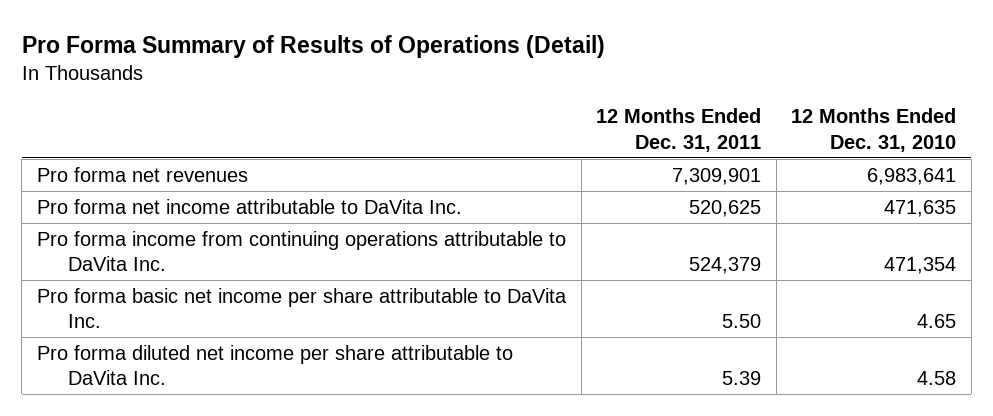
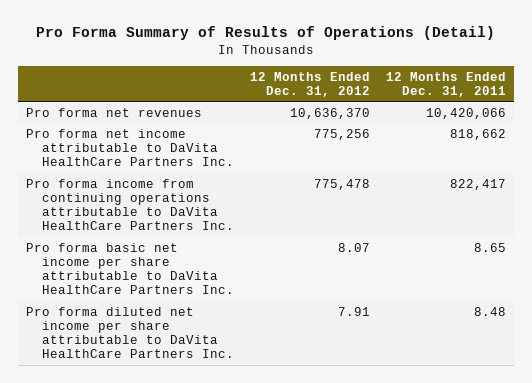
- | 12 Months Ended Dec. 31, 2011 | 12 Months Ended Dec. 31, 2010
+ | 12 Months Ended Dec. 31, 2012 | 12 Months Ended Dec. 31, 2011
- Pro forma net revenues | 7,309,901 | 6,983,641
- Pro forma net income attributable to DaVita Inc. | 520,625 | 471,635
- Pro forma income from continuing operations attributable to DaVita Inc. | 524,379 | 471,354
- Pro forma basic net income per share attributable to DaVita Inc. | 5.50 | 4.65
- Pro forma diluted net income per share attributable to DaVita Inc. | 5.39 | 4.58
+ Pro forma net revenues | 10,636,370 | 10,420,066
+ Pro forma net income attributable to DaVita HealthCare Partners Inc. | 775,256 | 818,662
+ Pro forma income from continuing operations attributable to DaVita HealthCare Partners Inc. | 775,478 | 822,417
+ Pro forma basic net income per share attributable to DaVita HealthCare Partners Inc. | 8.07 | 8.65
+ Pro forma diluted net income per share attributable to DaVita HealthCare Partners Inc. | 7.91 | 8.48

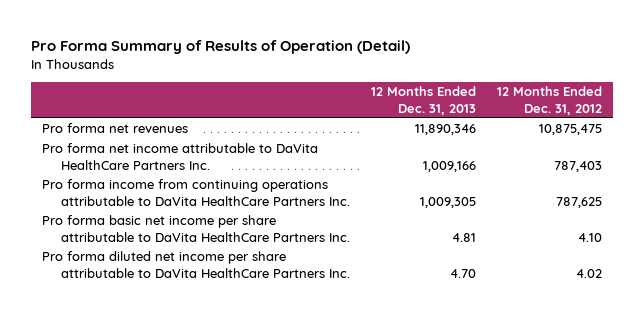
- Pro Forma Summary of Results of Operations (Detail)
+ Pro Forma Summary of Results of Operation (Detail)
- | 12 Months Ended Dec. 31, 2012 | 12 Months Ended Dec. 31, 2011
+ | 12 Months Ended Dec. 31, 2013 | 12 Months Ended Dec. 31, 2012
- Pro forma net revenues | 10,636,370 | 10,420,066
- Pro forma net income attributable to DaVita HealthCare Partners Inc. | 775,256 | 818,662
- Pro forma income from continuing operations attributable to DaVita HealthCare Partners Inc. | 775,478 | 822,417
- Pro forma basic net income per share attributable to DaVita HealthCare Partners Inc. | 8.07 | 8.65
- Pro forma diluted net income per share attributable to DaVita HealthCare Partners Inc. | 7.91 | 8.48
+ Pro forma net revenues | 11,890,346 | 10,875,475
+ Pro forma net income attributable to DaVita HealthCare Partners Inc. | 1,009,166 | 787,403
+ Pro forma income from continuing operations attributable to DaVita HealthCare Partners Inc. | 1,009,305 | 787,625
+ Pro forma basic net income per share attributable to DaVita HealthCare Partners Inc. | 4.81 | 4.10
+ Pro forma diluted net income per share attributable to DaVita HealthCare Partners Inc. | 4.70 | 4.02

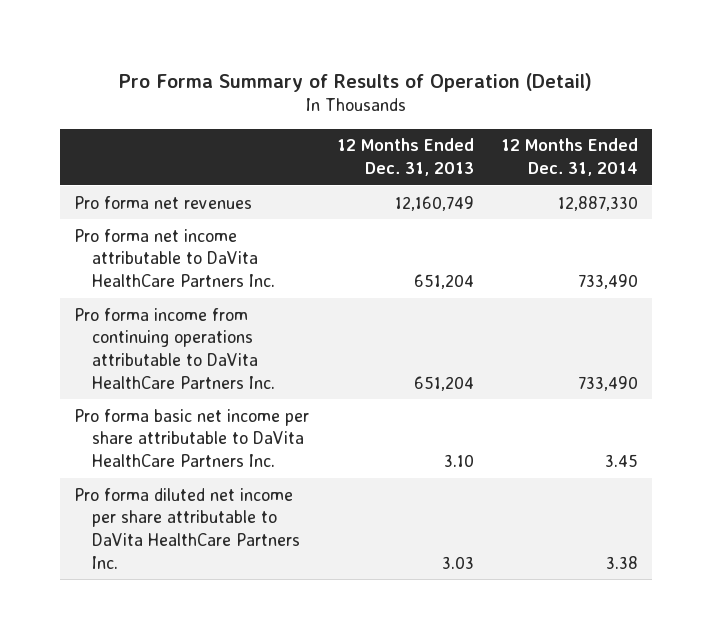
- | 12 Months Ended Dec. 31, 2013 | 12 Months Ended Dec. 31, 2012
+ | 12 Months Ended Dec. 31, 2013 | 12 Months Ended Dec. 31, 2014
- Pro forma net revenues | 11,890,346 | 10,875,475
- Pro forma net income attributable to DaVita HealthCare Partners Inc. | 1,009,166 | 787,403
- Pro forma income from continuing operations attributable to DaVita HealthCare Partners Inc. | 1,009,305 | 787,625
- Pro forma basic net income per share attributable to DaVita HealthCare Partners Inc. | 4.81 | 4.10
- Pro forma diluted net income per share attributable to DaVita HealthCare Partners Inc. | 4.70 | 4.02
+ Pro forma net revenues | 12,160,749 | 12,887,330
+ Pro forma net income attributable to DaVita HealthCare Partners Inc. | 651,204 | 733,490
+ Pro forma income from continuing operations attributable to DaVita HealthCare Partners Inc. | 651,204 | 733,490
+ Pro forma basic net income per share attributable to DaVita HealthCare Partners Inc. | 3.10 | 3.45
+ Pro forma diluted net income per share attributable to DaVita HealthCare Partners Inc. | 3.03 | 3.38

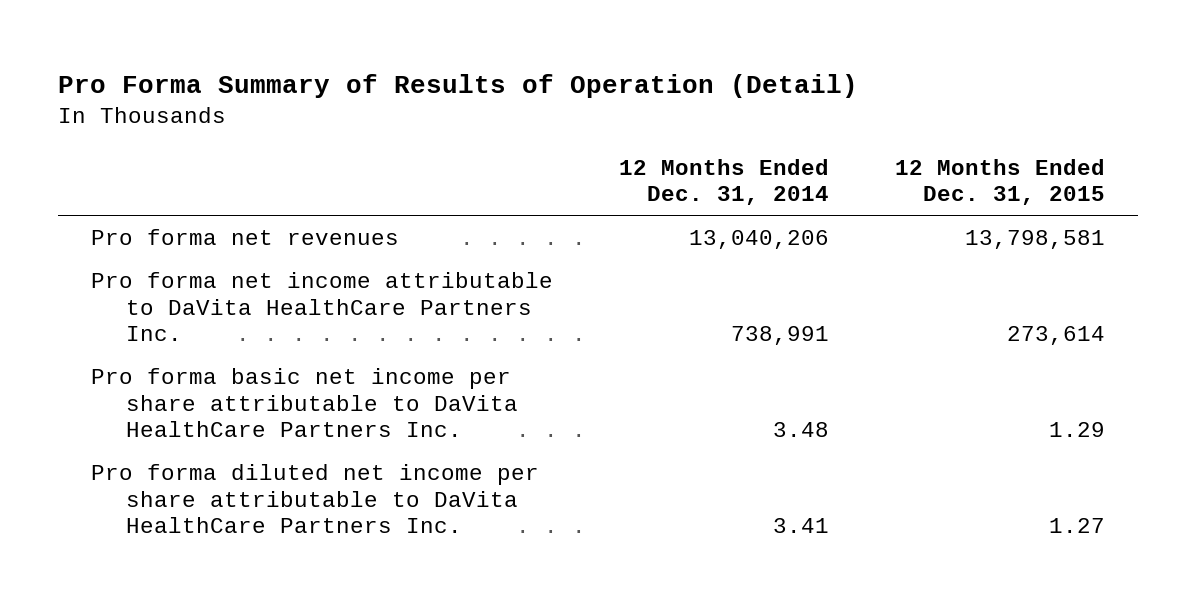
- | 12 Months Ended Dec. 31, 2013 | 12 Months Ended Dec. 31, 2014
+ | 12 Months Ended Dec. 31, 2014 | 12 Months Ended Dec. 31, 2015
- Pro forma net revenues | 12,160,749 | 12,887,330
- Pro forma net income attributable to DaVita HealthCare Partners Inc. | 651,204 | 733,490
- Pro forma income from continuing operations attributable to DaVita HealthCare Partners Inc. | 651,204 | 733,490
- Pro forma basic net income per share attributable to DaVita HealthCare Partners Inc. | 3.10 | 3.45
- Pro forma diluted net income per share attributable to DaVita HealthCare Partners Inc. | 3.03 | 3.38
+ Pro forma net revenues | 13,040,206 | 13,798,581
+ Pro forma net income attributable to DaVita HealthCare Partners Inc. | 738,991 | 273,614
+ Pro forma basic net income per share attributable to DaVita HealthCare Partners Inc. | 3.48 | 1.29
+ Pro forma diluted net income per share attributable to DaVita HealthCare Partners Inc. | 3.41 | 1.27

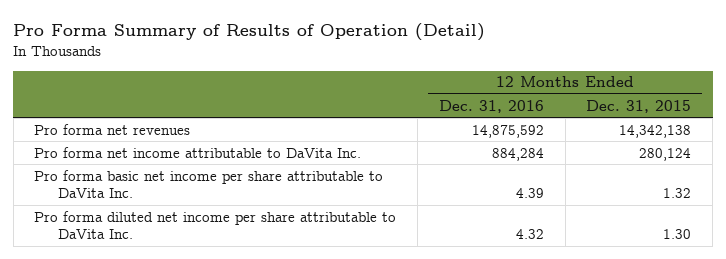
- | 12 Months Ended Dec. 31, 2014 | 12 Months Ended Dec. 31, 2015
+ | 12 Months Ended Dec. 31, 2016 | 12 Months Ended Dec. 31, 2015
- Pro forma net revenues | 13,040,206 | 13,798,581
- Pro forma net income attributable to DaVita HealthCare Partners Inc. | 738,991 | 273,614
- Pro forma basic net income per share attributable to DaVita HealthCare Partners Inc. | 3.48 | 1.29
- Pro forma diluted net income per share attributable to DaVita HealthCare Partners Inc. | 3.41 | 1.27
+ Pro forma net revenues | 14,875,592 | 14,342,138
+ Pro forma net income attributable to DaVita Inc. | 884,284 | 280,124
+ Pro forma basic net income per share attributable to DaVita Inc. | 4.39 | 1.32
+ Pro forma diluted net income per share attributable to DaVita Inc. | 4.32 | 1.30

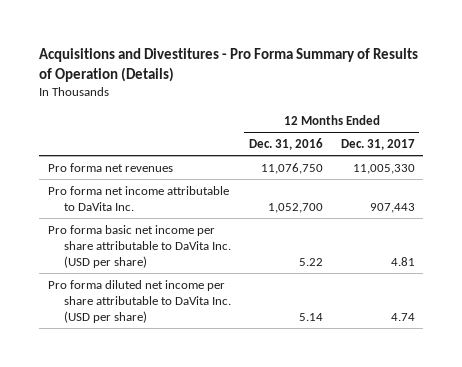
- Pro Forma Summary of Results of Operation (Detail)
+ Acquisitions and Divestitures - Pro Forma Summary of Results of Operation (Details)
- | 12 Months Ended Dec. 31, 2016 | 12 Months Ended Dec. 31, 2015
+ | 12 Months Ended Dec. 31, 2016 | 12 Months Ended Dec. 31, 2017
- Pro forma net revenues | 14,875,592 | 14,342,138
- Pro forma net income attributable to DaVita Inc. | 884,284 | 280,124
- Pro forma basic net income per share attributable to DaVita Inc. | 4.39 | 1.32
- Pro forma diluted net income per share attributable to DaVita Inc. | 4.32 | 1.30
+ Pro forma net revenues | 11,076,750 | 11,005,330
+ Pro forma net income attributable to DaVita Inc. | 1,052,700 | 907,443
+ Pro forma basic net income per share attributable to DaVita Inc. (USD per share) | 5.22 | 4.81
+ Pro forma diluted net income per share attributable to DaVita Inc. (USD per share) | 5.14 | 4.74

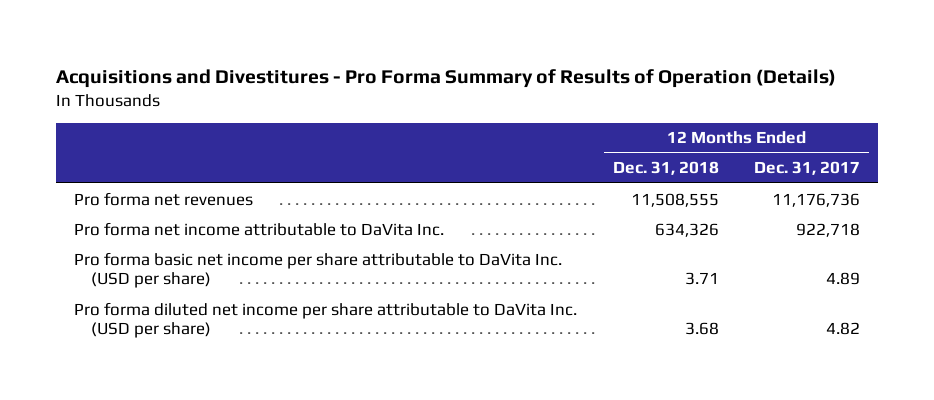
- | 12 Months Ended Dec. 31, 2016 | 12 Months Ended Dec. 31, 2017
+ | 12 Months Ended Dec. 31, 2018 | 12 Months Ended Dec. 31, 2017
- Pro forma net revenues | 11,076,750 | 11,005,330
- Pro forma net income attributable to DaVita Inc. | 1,052,700 | 907,443
- Pro forma basic net income per share attributable to DaVita Inc. (USD per share) | 5.22 | 4.81
- Pro forma diluted net income per share attributable to DaVita Inc. (USD per share) | 5.14 | 4.74
+ Pro forma net revenues | 11,508,555 | 11,176,736
+ Pro forma net income attributable to DaVita Inc. | 634,326 | 922,718
+ Pro forma basic net income per share attributable to DaVita Inc. (USD per share) | 3.71 | 4.89
+ Pro forma diluted net income per share attributable to DaVita Inc. (USD per share) | 3.68 | 4.82

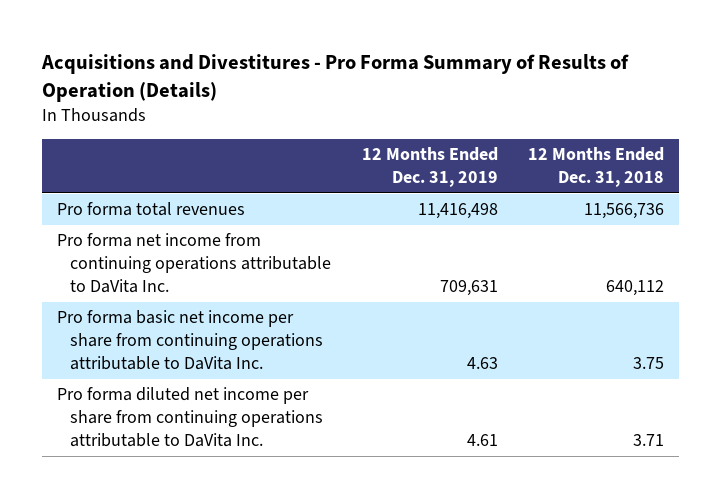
- | 12 Months Ended Dec. 31, 2018 | 12 Months Ended Dec. 31, 2017
+ | 12 Months Ended Dec. 31, 2019 | 12 Months Ended Dec. 31, 2018
- Pro forma net revenues | 11,508,555 | 11,176,736
- Pro forma net income attributable to DaVita Inc. | 634,326 | 922,718
- Pro forma basic net income per share attributable to DaVita Inc. (USD per share) | 3.71 | 4.89
- Pro forma diluted net income per share attributable to DaVita Inc. (USD per share) | 3.68 | 4.82
+ Pro forma total revenues | 11,416,498 | 11,566,736
+ Pro forma net income from continuing operations attributable to DaVita Inc. | 709,631 | 640,112
+ Pro forma basic net income per share from continuing operations attributable to DaVita Inc. | 4.63 | 3.75
+ Pro forma diluted net income per share from continuing operations attributable to DaVita Inc. | 4.61 | 3.71

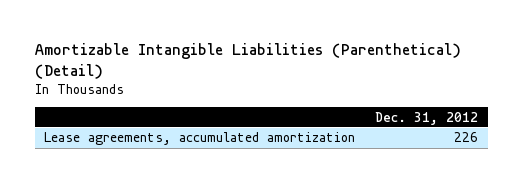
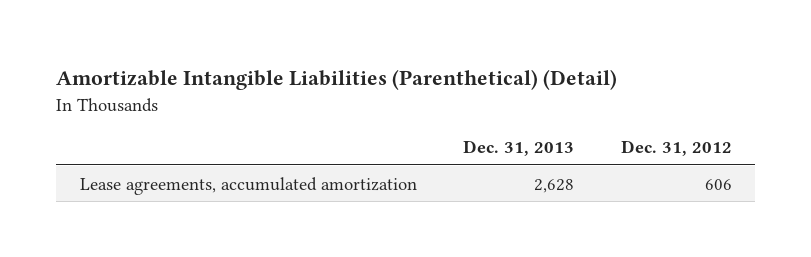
- | Dec. 31, 2012
+ | Dec. 31, 2013 | Dec. 31, 2012
- Lease agreements, accumulated amortization | 226
+ Lease agreements, accumulated amortization | 2,628 | 606

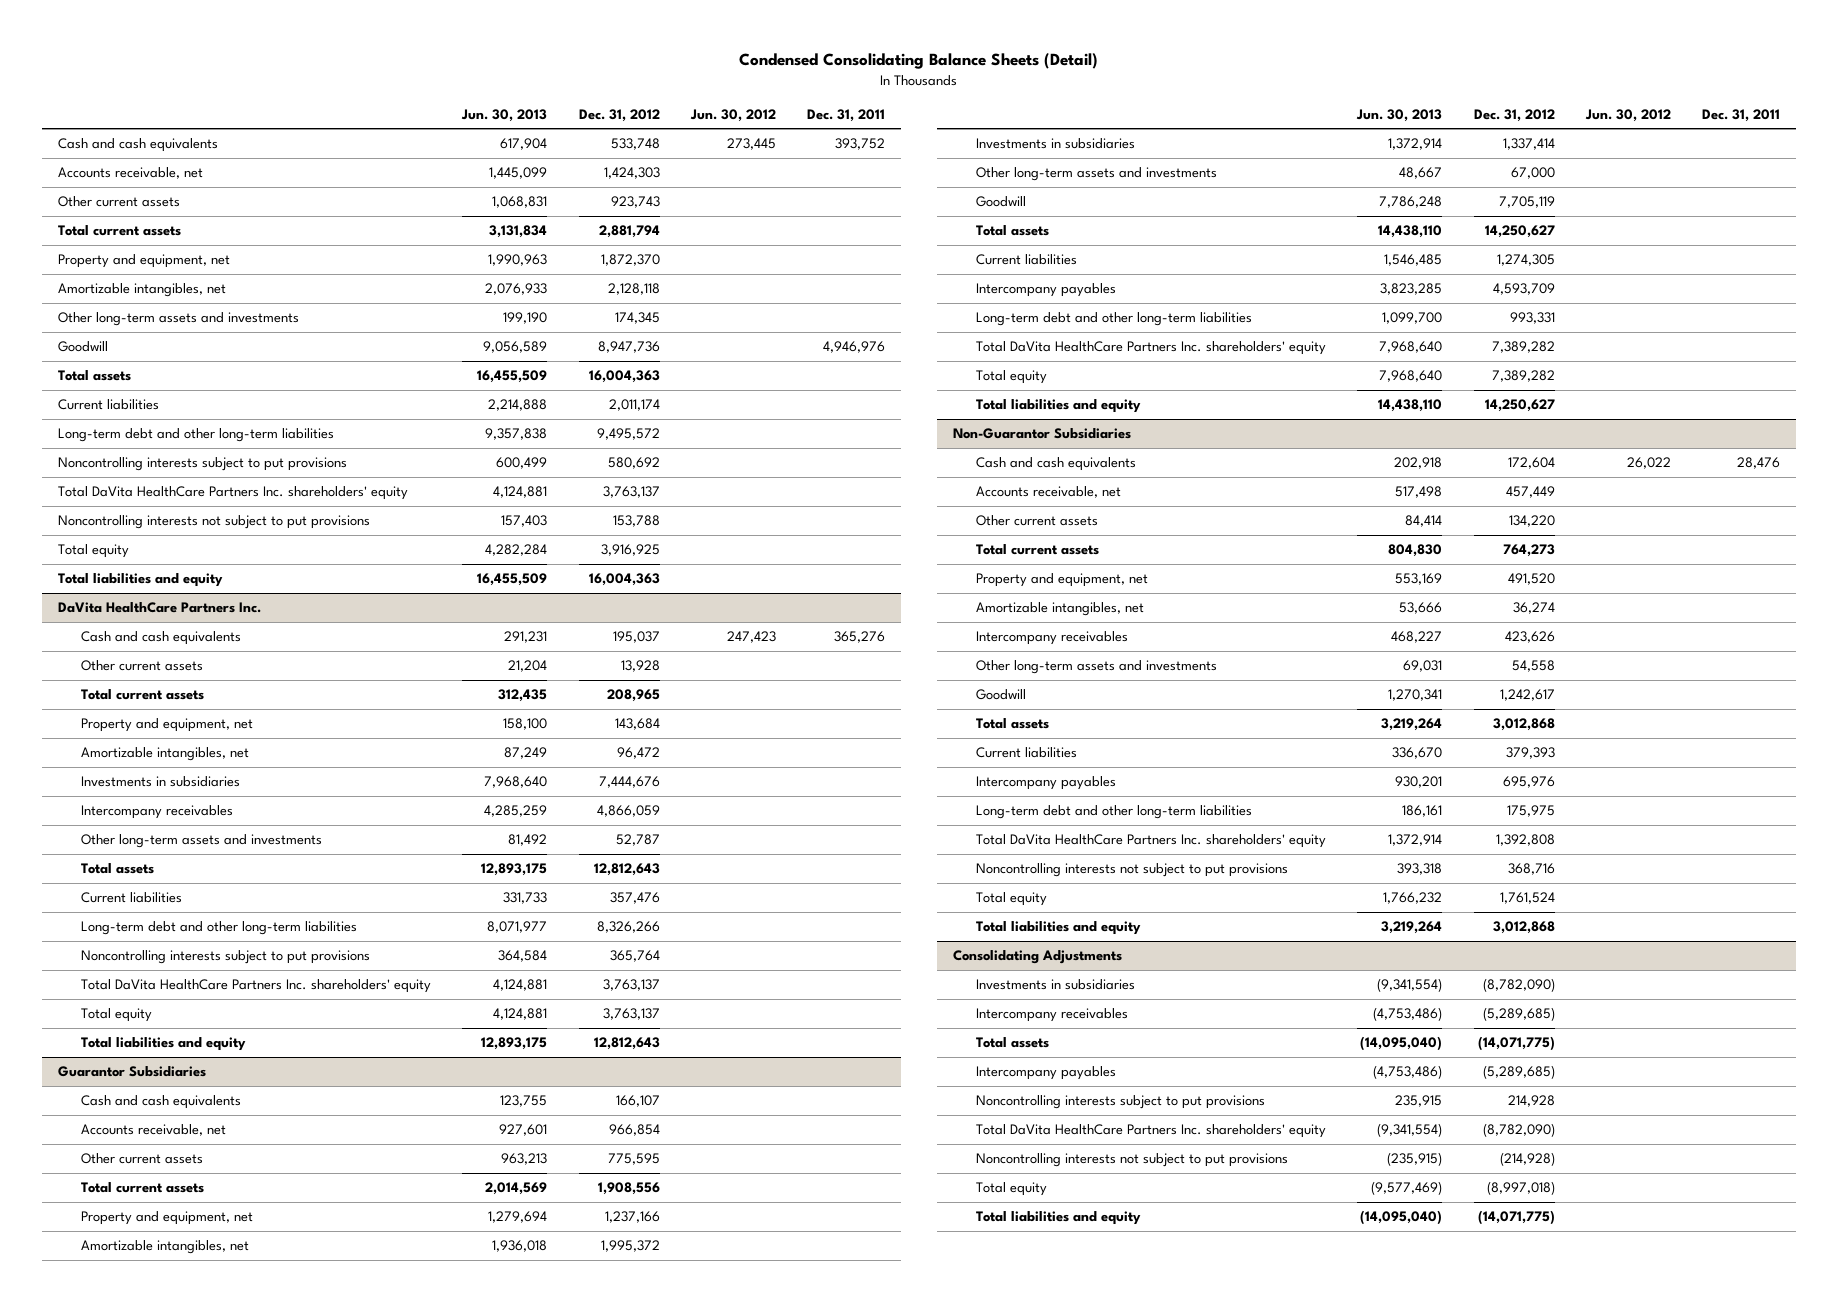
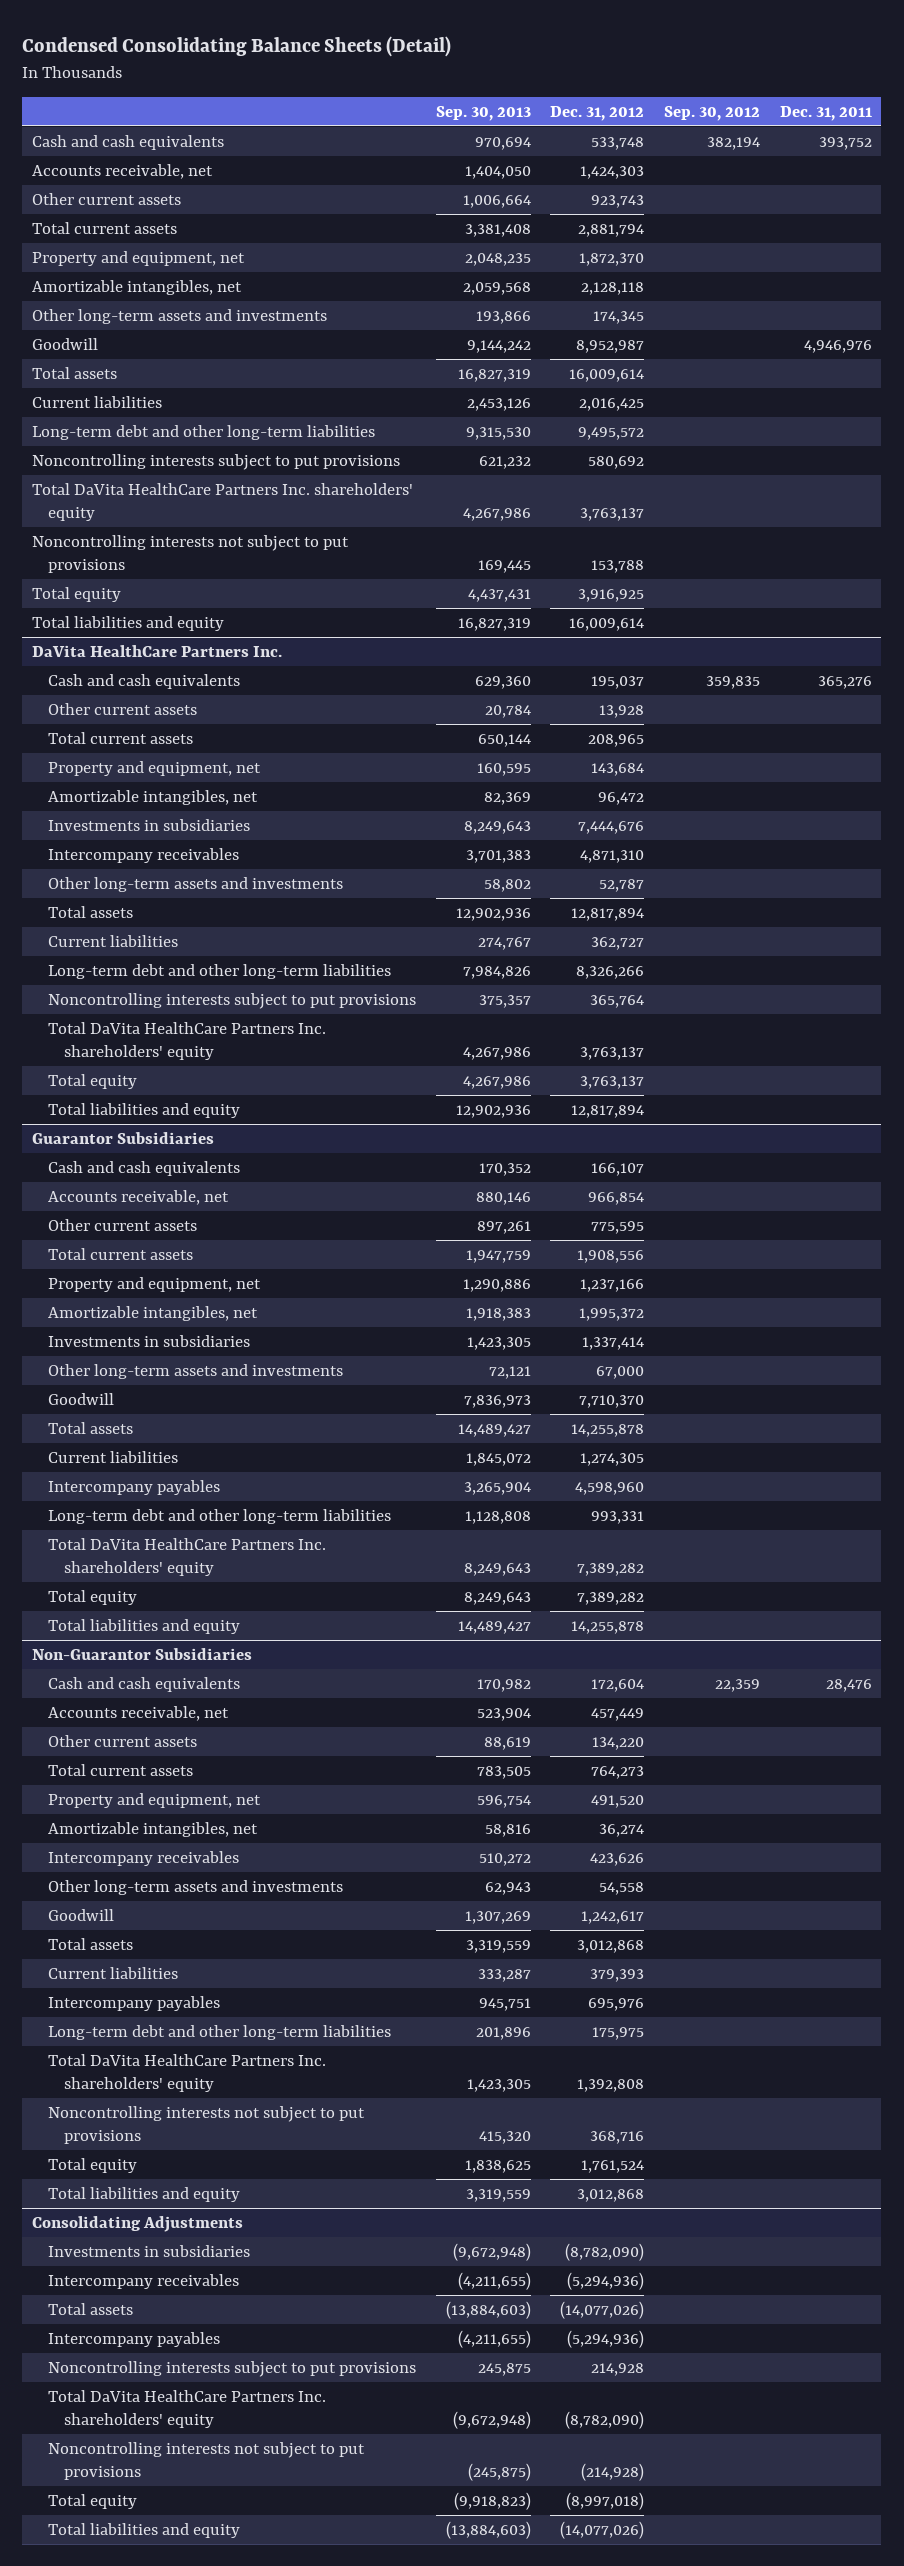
- | Jun. 30, 2013 | Dec. 31, 2012 | Jun. 30, 2012 | Dec. 31, 2011
+ | Sep. 30, 2013 | Dec. 31, 2012 | Sep. 30, 2012 | Dec. 31, 2011
- Goodwill | 9,056,589 | 8,947,736 | | 4,946,976
- Total assets | 16,455,509 | 16,004,363 | |
- Current liabilities | 2,214,888 | 2,011,174 | |
+ Goodwill | 9,144,242 | 8,952,987 | | 4,946,976
+ Total assets | 16,827,319 | 16,009,614 | |
+ Current liabilities | 2,453,126 | 2,016,425 | |
- Total liabilities and equity | 16,455,509 | 16,004,363 | |
+ Total liabilities and equity | 16,827,319 | 16,009,614 | |
@ DaVita HealthCare Partners Inc.
- Intercompany receivables | 4,285,259 | 4,866,059 | |
+ Intercompany receivables | 3,701,383 | 4,871,310 | |
- Total assets | 12,893,175 | 12,812,643 | |
- Current liabilities | 331,733 | 357,476 | |
+ Total assets | 12,902,936 | 12,817,894 | |
+ Current liabilities | 274,767 | 362,727 | |
- Total liabilities and equity | 12,893,175 | 12,812,643 | |
+ Total liabilities and equity | 12,902,936 | 12,817,894 | |
@ Guarantor Subsidiaries
- Goodwill | 7,786,248 | 7,705,119 | |
- Total assets | 14,438,110 | 14,250,627 | |
+ Goodwill | 7,836,973 | 7,710,370 | |
+ Total assets | 14,489,427 | 14,255,878 | |
- Intercompany payables | 3,823,285 | 4,593,709 | |
+ Intercompany payables | 3,265,904 | 4,598,960 | |
- Total liabilities and equity | 14,438,110 | 14,250,627 | |
+ Total liabilities and equity | 14,489,427 | 14,255,878 | |
@ Consolidating Adjustments
- Intercompany receivables | (4,753,486) | (5,289,685) | |
- Total assets | (14,095,040) | (14,071,775) | |
- Intercompany payables | (4,753,486) | (5,289,685) | |
+ Intercompany receivables | (4,211,655) | (5,294,936) | |
+ Total assets | (13,884,603) | (14,077,026) | |
+ Intercompany payables | (4,211,655) | (5,294,936) | |
- Total liabilities and equity | (14,095,040) | (14,071,775) | |
+ Total liabilities and equity | (13,884,603) | (14,077,026) | |

